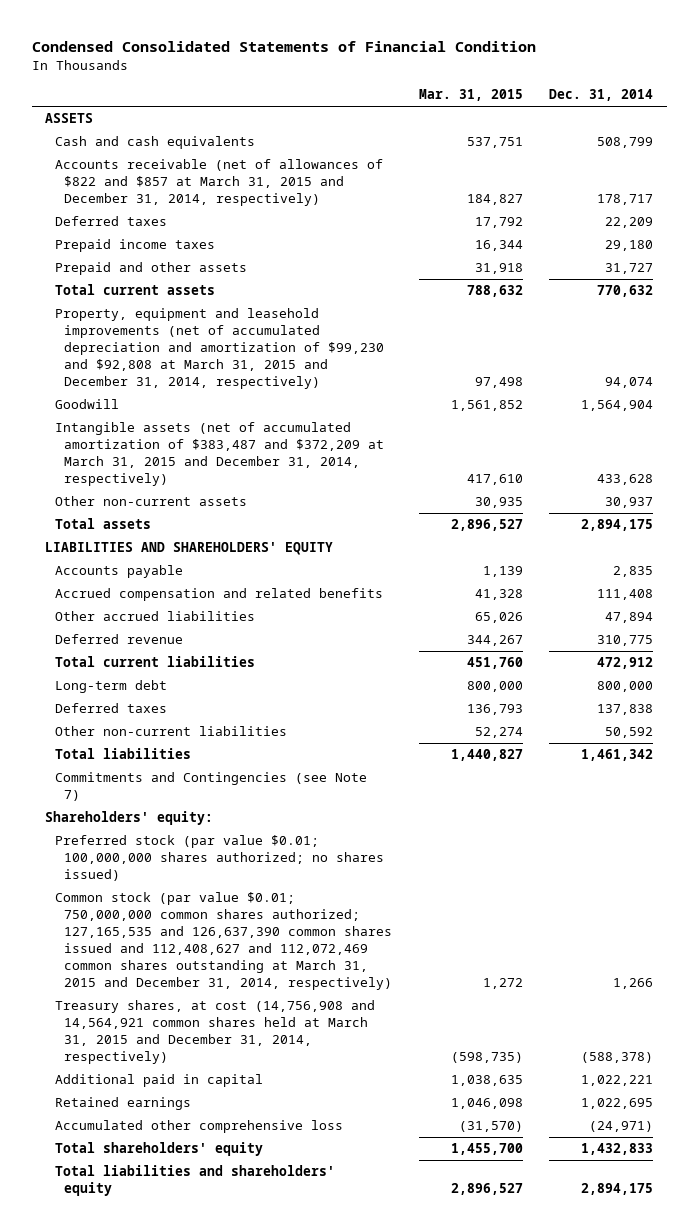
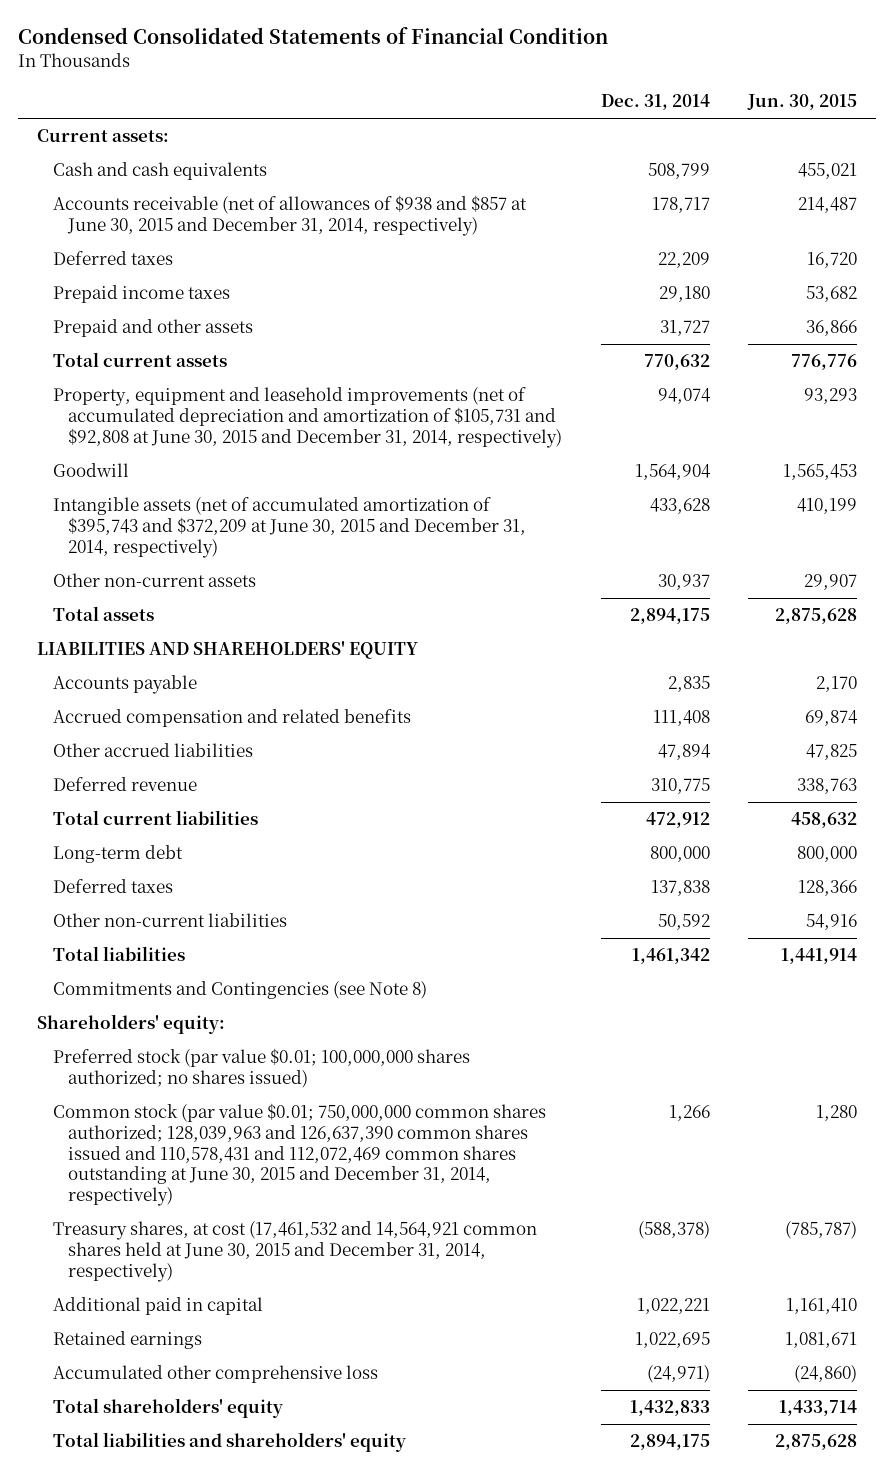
- | Mar. 31, 2015 | Dec. 31, 2014
+ | Dec. 31, 2014 | Jun. 30, 2015
- ASSETS
+ Current assets:
- Accounts receivable (net of allowances of $822 and $857 at March 31, 2015 and December 31, 2014, respectively) | 184,827 | 178,717
+ Accounts receivable (net of allowances of $938 and $857 at June 30, 2015 and December 31, 2014, respectively) | 178,717 | 214,487
- Property, equipment and leasehold improvements (net of accumulated depreciation and amortization of $99,230 and $92,808 at March 31, 2015 and December 31, 2014, respectively) | 97,498 | 94,074
+ Property, equipment and leasehold improvements (net of accumulated depreciation and amortization of $105,731 and $92,808 at June 30, 2015 and December 31, 2014, respectively) | 94,074 | 93,293
- Intangible assets (net of accumulated amortization of $383,487 and $372,209 at March 31, 2015 and December 31, 2014, respectively) | 417,610 | 433,628
+ Intangible assets (net of accumulated amortization of $395,743 and $372,209 at June 30, 2015 and December 31, 2014, respectively) | 433,628 | 410,199
- Commitments and Contingencies (see Note 7)
+ Commitments and Contingencies (see Note 8)
- Common stock (par value $0.01; 750,000,000 common shares authorized; 127,165,535 and 126,637,390 common shares issued and 112,408,627 and 112,072,469 common shares outstanding at March 31, 2015 and December 31, 2014, respectively) | 1,272 | 1,266
- Treasury shares, at cost (14,756,908 and 14,564,921 common shares held at March 31, 2015 and December 31, 2014, respectively) | (598,735) | (588,378)
+ Common stock (par value $0.01; 750,000,000 common shares authorized; 128,039,963 and 126,637,390 common shares issued and 110,578,431 and 112,072,469 common shares outstanding at June 30, 2015 and December 31, 2014, respectively) | 1,266 | 1,280
+ Treasury shares, at cost (17,461,532 and 14,564,921 common shares held at June 30, 2015 and December 31, 2014, respectively) | (588,378) | (785,787)

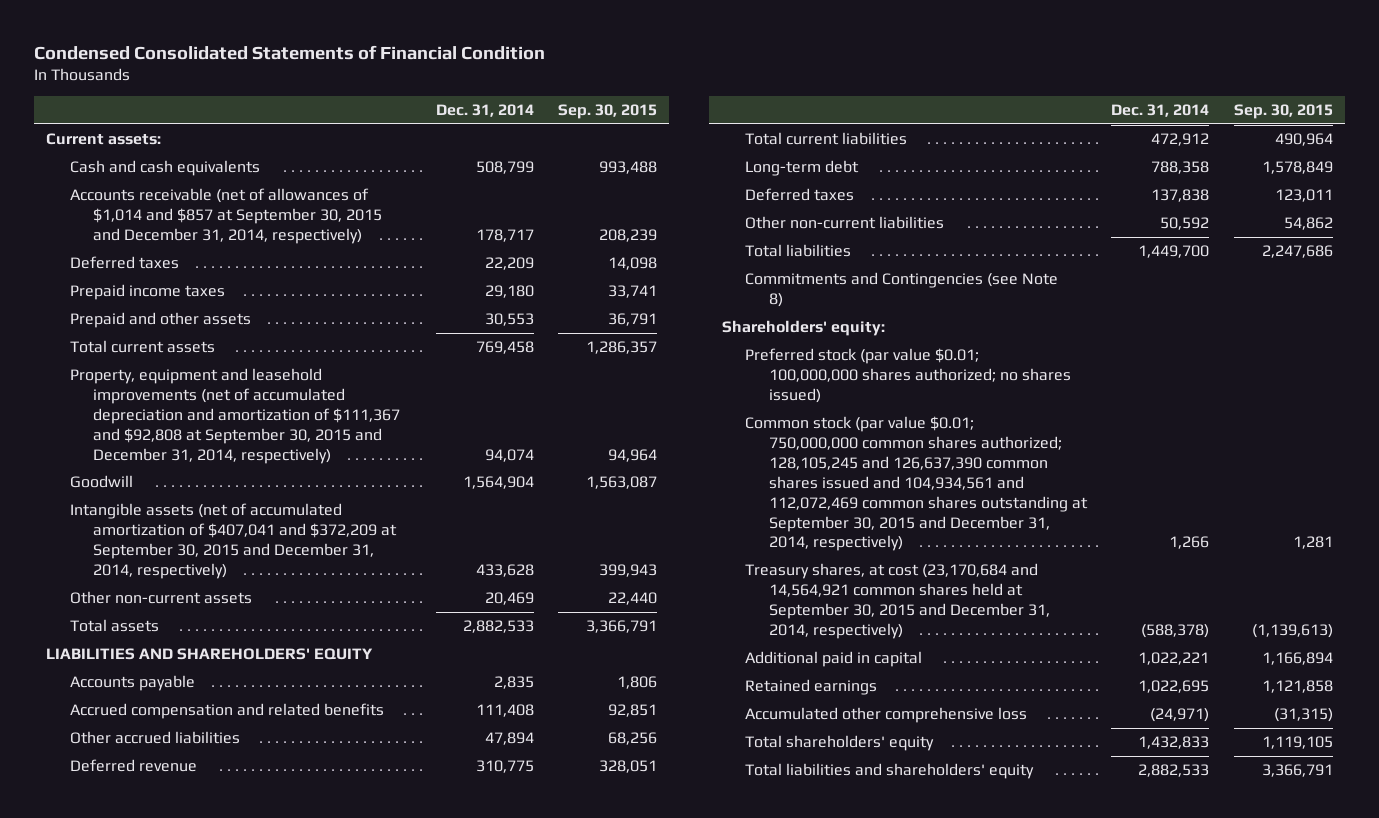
- | Dec. 31, 2014 | Jun. 30, 2015
+ | Dec. 31, 2014 | Sep. 30, 2015
- Accounts receivable (net of allowances of $938 and $857 at June 30, 2015 and December 31, 2014, respectively) | 178,717 | 214,487
+ Accounts receivable (net of allowances of $1,014 and $857 at September 30, 2015 and December 31, 2014, respectively) | 178,717 | 208,239
- Prepaid and other assets | 31,727 | 36,866
- Total current assets | 770,632 | 776,776
- Property, equipment and leasehold improvements (net of accumulated depreciation and amortization of $105,731 and $92,808 at June 30, 2015 and December 31, 2014, respectively) | 94,074 | 93,293
+ Prepaid and other assets | 30,553 | 36,791
+ Total current assets | 769,458 | 1,286,357
+ Property, equipment and leasehold improvements (net of accumulated depreciation and amortization of $111,367 and $92,808 at September 30, 2015 and December 31, 2014, respectively) | 94,074 | 94,964
- Intangible assets (net of accumulated amortization of $395,743 and $372,209 at June 30, 2015 and December 31, 2014, respectively) | 433,628 | 410,199
- Other non-current assets | 30,937 | 29,907
- Total assets | 2,894,175 | 2,875,628
+ Intangible assets (net of accumulated amortization of $407,041 and $372,209 at September 30, 2015 and December 31, 2014, respectively) | 433,628 | 399,943
+ Other non-current assets | 20,469 | 22,440
+ Total assets | 2,882,533 | 3,366,791
- Long-term debt | 800,000 | 800,000
+ Long-term debt | 788,358 | 1,578,849
- Total liabilities | 1,461,342 | 1,441,914
+ Total liabilities | 1,449,700 | 2,247,686
- Common stock (par value $0.01; 750,000,000 common shares authorized; 128,039,963 and 126,637,390 common shares issued and 110,578,431 and 112,072,469 common shares outstanding at June 30, 2015 and December 31, 2014, respectively) | 1,266 | 1,280
- Treasury shares, at cost (17,461,532 and 14,564,921 common shares held at June 30, 2015 and December 31, 2014, respectively) | (588,378) | (785,787)
+ Common stock (par value $0.01; 750,000,000 common shares authorized; 128,105,245 and 126,637,390 common shares issued and 104,934,561 and 112,072,469 common shares outstanding at September 30, 2015 and December 31, 2014, respectively) | 1,266 | 1,281
+ Treasury shares, at cost (23,170,684 and 14,564,921 common shares held at September 30, 2015 and December 31, 2014, respectively) | (588,378) | (1,139,613)
- Total liabilities and shareholders' equity | 2,894,175 | 2,875,628
+ Total liabilities and shareholders' equity | 2,882,533 | 3,366,791

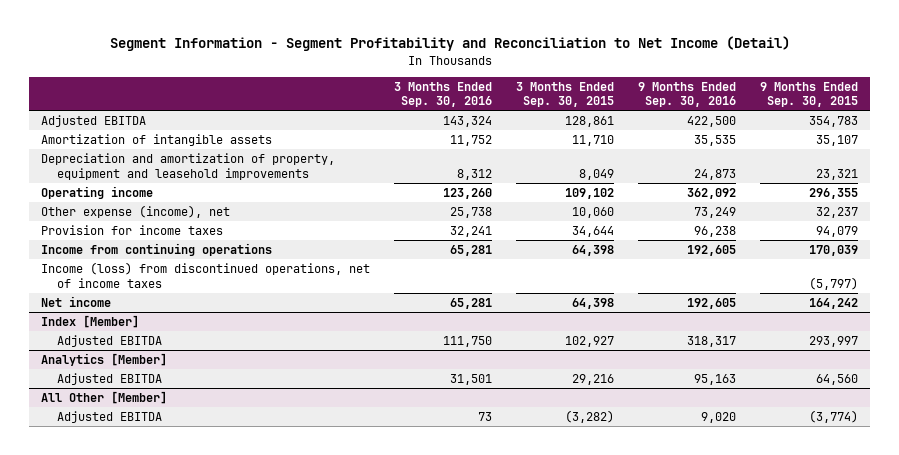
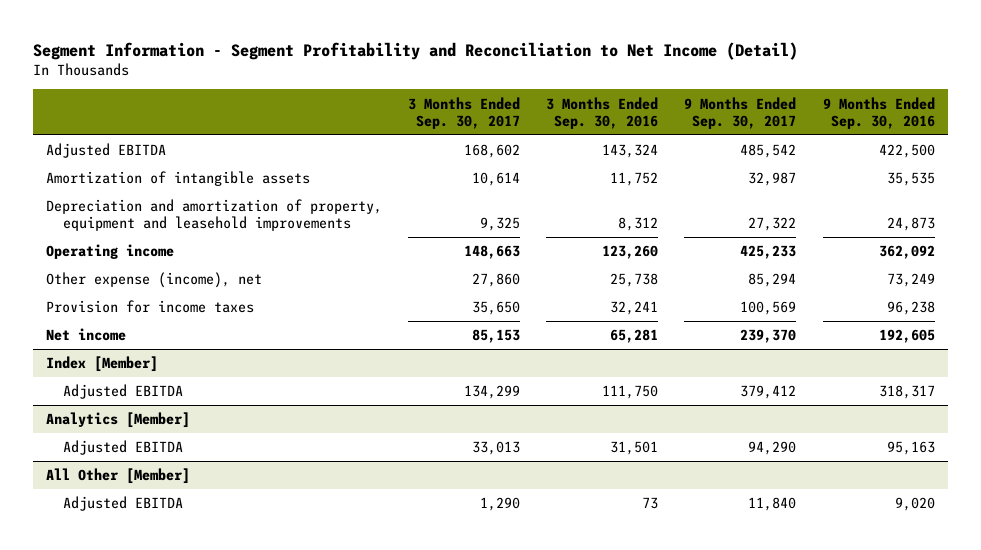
- | 3 Months Ended Sep. 30, 2016 | 3 Months Ended Sep. 30, 2015 | 9 Months Ended Sep. 30, 2016 | 9 Months Ended Sep. 30, 2015
+ | 3 Months Ended Sep. 30, 2017 | 3 Months Ended Sep. 30, 2016 | 9 Months Ended Sep. 30, 2017 | 9 Months Ended Sep. 30, 2016
- Income from continuing operations | 65,281 | 64,398 | 192,605 | 170,039
- Income (loss) from discontinued operations, net of income taxes | | | | (5,797)

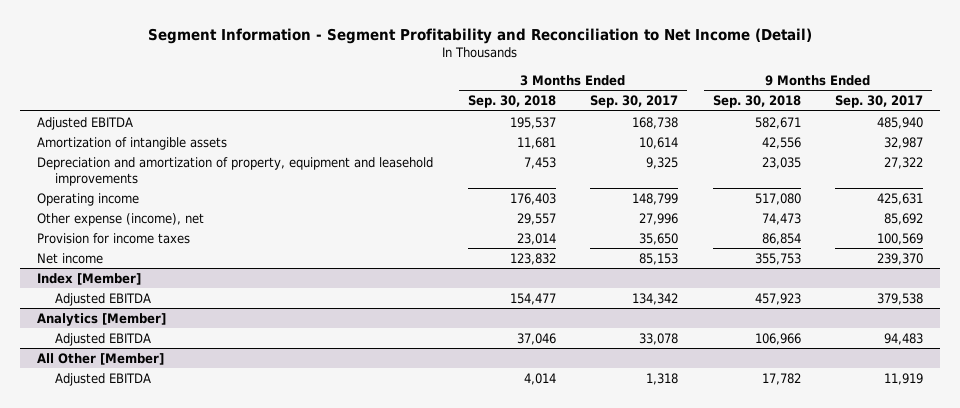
- | 3 Months Ended Sep. 30, 2017 | 3 Months Ended Sep. 30, 2016 | 9 Months Ended Sep. 30, 2017 | 9 Months Ended Sep. 30, 2016
+ | 3 Months Ended Sep. 30, 2018 | 3 Months Ended Sep. 30, 2017 | 9 Months Ended Sep. 30, 2018 | 9 Months Ended Sep. 30, 2017
- Adjusted EBITDA | 168,602 | 143,324 | 485,542 | 422,500
+ Adjusted EBITDA | 195,537 | 168,738 | 582,671 | 485,940
- Operating income | 148,663 | 123,260 | 425,233 | 362,092
- Other expense (income), net | 27,860 | 25,738 | 85,294 | 73,249
+ Operating income | 176,403 | 148,799 | 517,080 | 425,631
+ Other expense (income), net | 29,557 | 27,996 | 74,473 | 85,692
@ Index [Member]
- Adjusted EBITDA | 134,299 | 111,750 | 379,412 | 318,317
+ Adjusted EBITDA | 154,477 | 134,342 | 457,923 | 379,538
@ Analytics [Member]
- Adjusted EBITDA | 33,013 | 31,501 | 94,290 | 95,163
+ Adjusted EBITDA | 37,046 | 33,078 | 106,966 | 94,483
@ All Other [Member]
- Adjusted EBITDA | 1,290 | 73 | 11,840 | 9,020
+ Adjusted EBITDA | 4,014 | 1,318 | 17,782 | 11,919

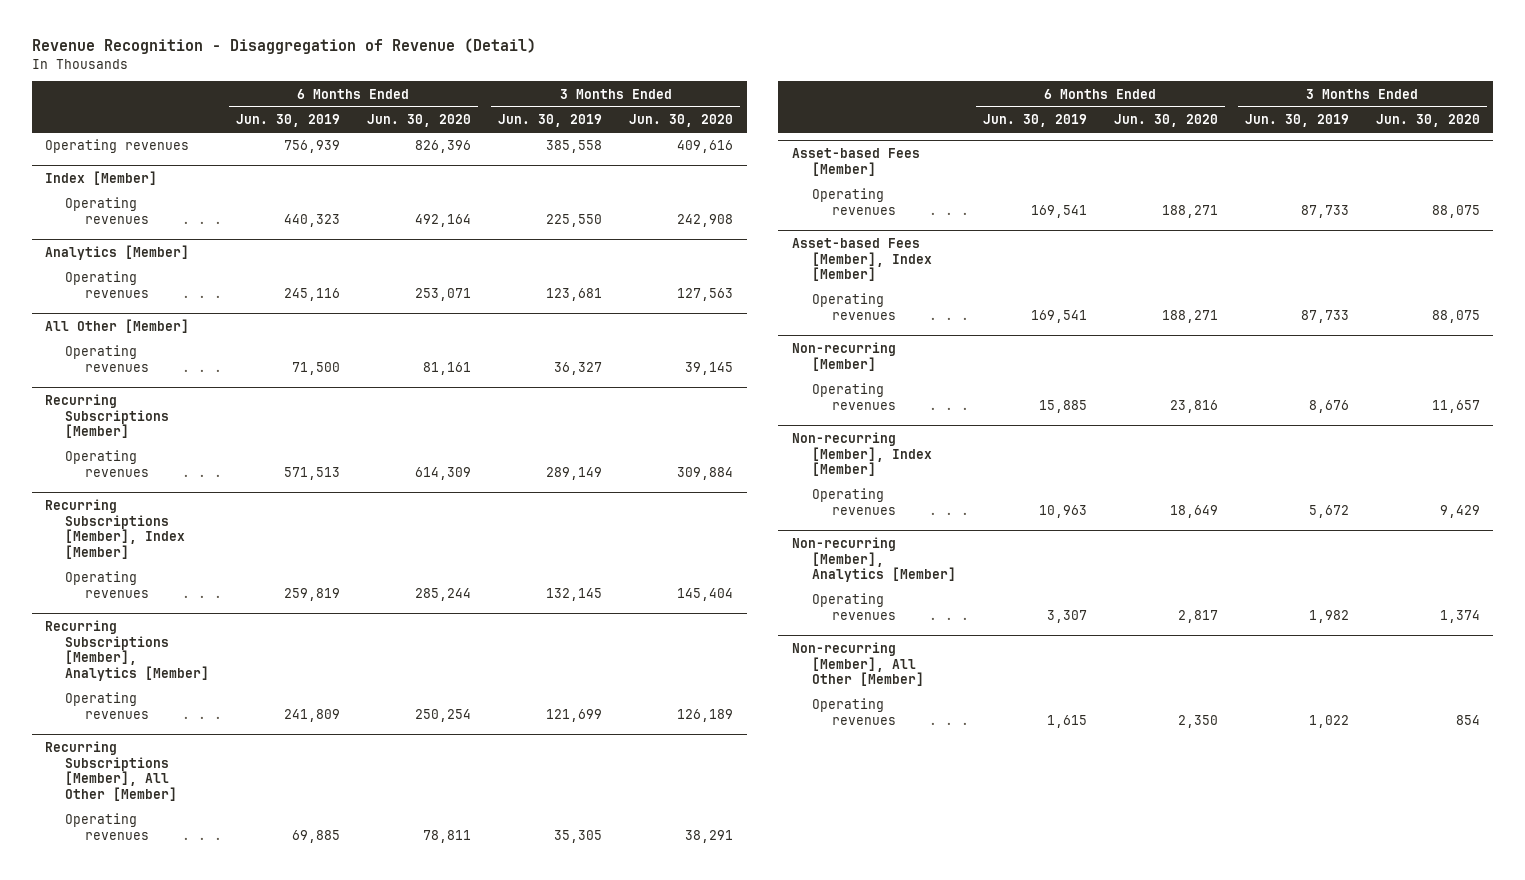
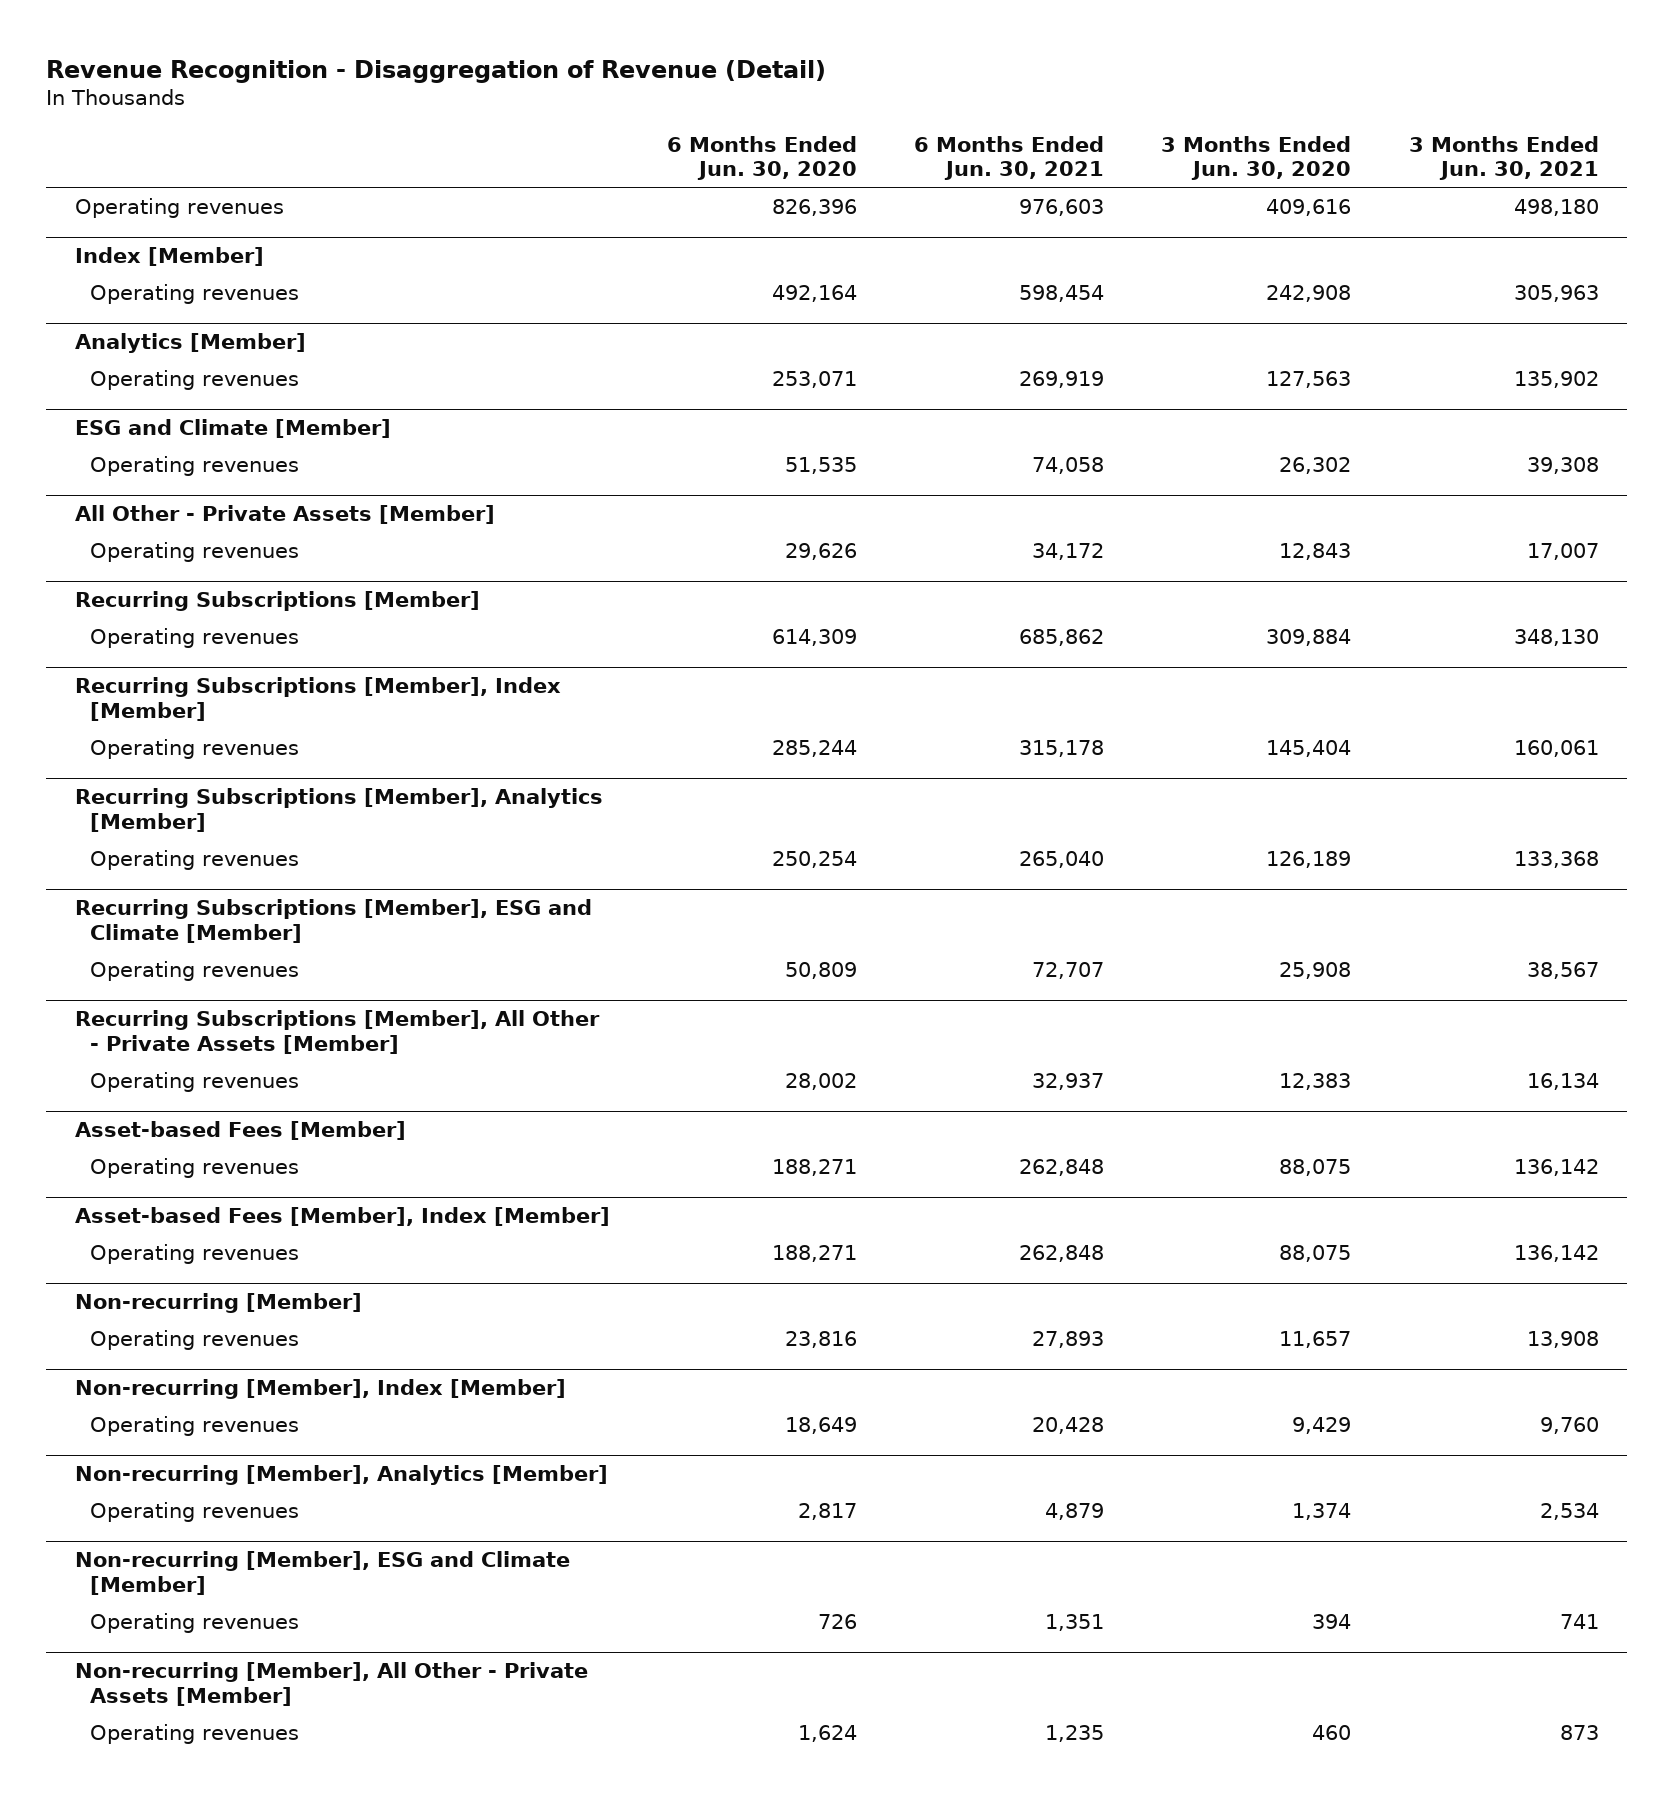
- | 6 Months Ended Jun. 30, 2019 | 6 Months Ended Jun. 30, 2020 | 3 Months Ended Jun. 30, 2019 | 3 Months Ended Jun. 30, 2020
+ | 6 Months Ended Jun. 30, 2020 | 6 Months Ended Jun. 30, 2021 | 3 Months Ended Jun. 30, 2020 | 3 Months Ended Jun. 30, 2021
- All Other [Member]
- Operating revenues | 71,500 | 81,161 | 36,327 | 39,145
+ ESG and Climate [Member]
+ Operating revenues | 51,535 | 74,058 | 26,302 | 39,308
+ All Other - Private Assets [Member]
+ Operating revenues | 29,626 | 34,172 | 12,843 | 17,007
- Recurring Subscriptions [Member], All Other [Member]
- Operating revenues | 69,885 | 78,811 | 35,305 | 38,291
+ Recurring Subscriptions [Member], ESG and Climate [Member]
+ Operating revenues | 50,809 | 72,707 | 25,908 | 38,567
+ Recurring Subscriptions [Member], All Other - Private Assets [Member]
+ Operating revenues | 28,002 | 32,937 | 12,383 | 16,134
- Non-recurring [Member], All Other [Member]
- Operating revenues | 1,615 | 2,350 | 1,022 | 854
+ Non-recurring [Member], ESG and Climate [Member]
+ Operating revenues | 726 | 1,351 | 394 | 741
+ Non-recurring [Member], All Other - Private Assets [Member]
+ Operating revenues | 1,624 | 1,235 | 460 | 873

